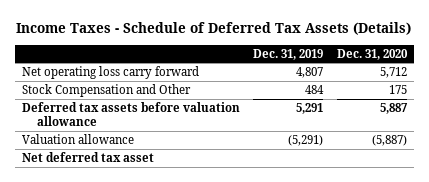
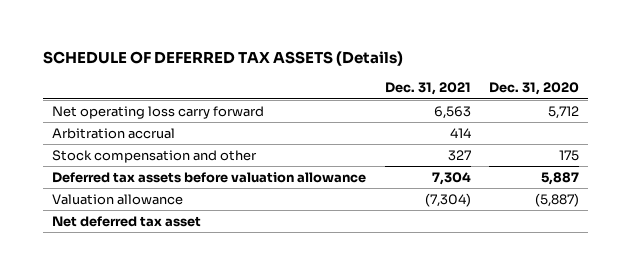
- Income Taxes - Schedule of Deferred Tax Assets (Details)
+ SCHEDULE OF DEFERRED TAX ASSETS (Details)
- | Dec. 31, 2019 | Dec. 31, 2020
+ | Dec. 31, 2021 | Dec. 31, 2020
- Stock Compensation and Other | 484 | 175
+ Arbitration accrual | 414 |
+ Stock compensation and other | 327 | 175

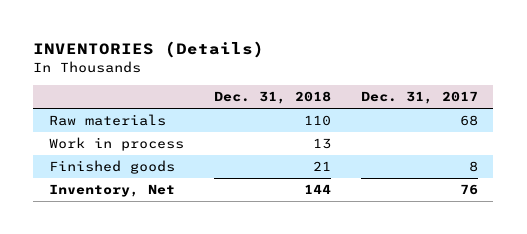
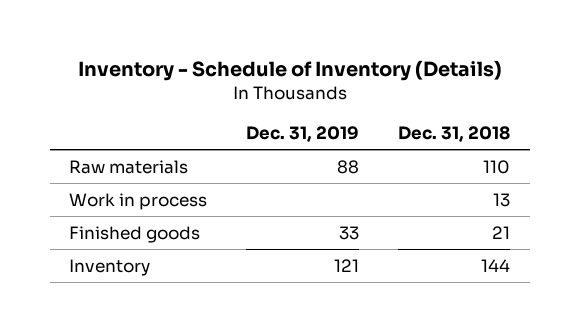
- INVENTORIES (Details)
+ Inventory - Schedule of Inventory (Details)
- | Dec. 31, 2018 | Dec. 31, 2017
+ | Dec. 31, 2019 | Dec. 31, 2018
- Inventory, Net | 144 | 76
+ Inventory | 121 | 144

